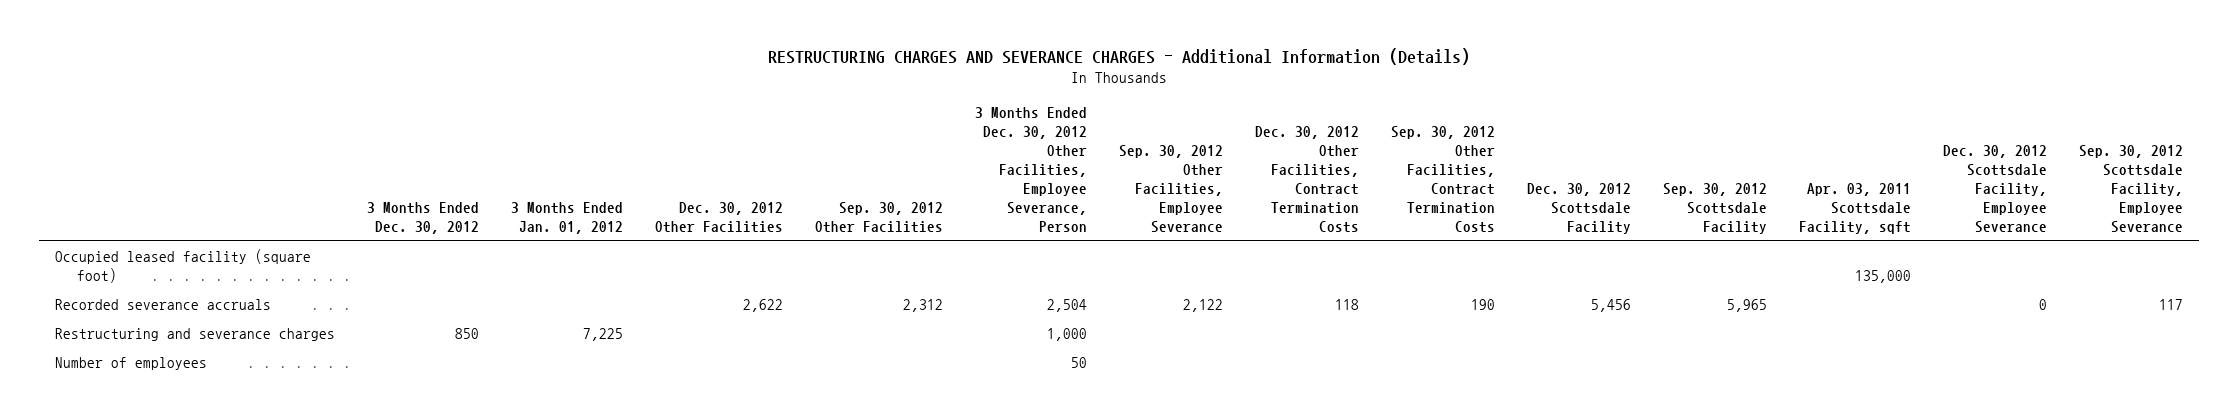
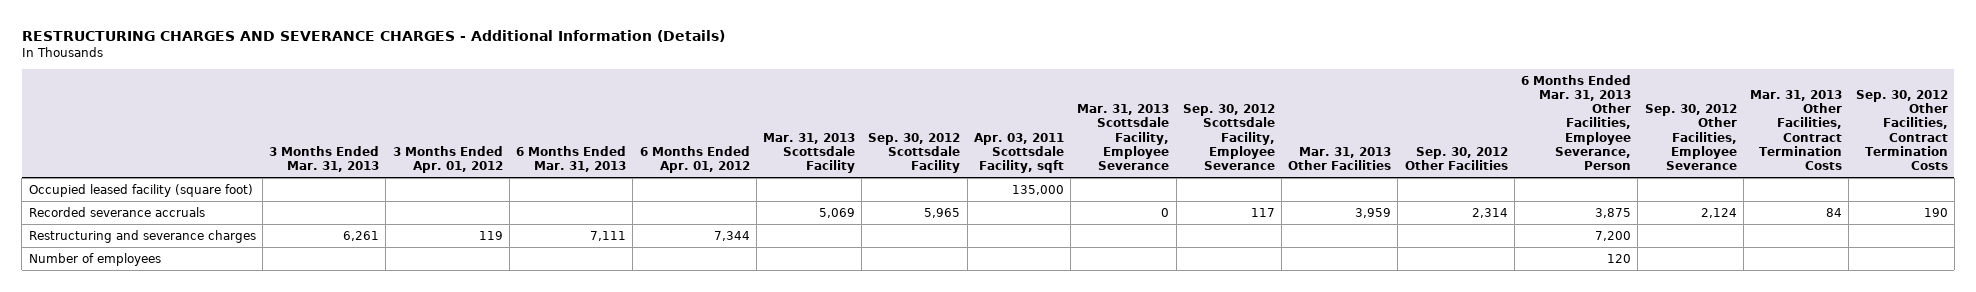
- | 3 Months Ended Dec. 30, 2012 | 3 Months Ended Jan. 01, 2012 | Dec. 30, 2012 Other Facilities | Sep. 30, 2012 Other Facilities | 3 Months Ended Dec. 30, 2012 Other Facilities, Employee Severance, Person | Sep. 30, 2012 Other Facilities, Employee Severance | Dec. 30, 2012 Other Facilities, Contract Termination Costs | Sep. 30, 2012 Other Facilities, Contract Termination Costs | Dec. 30, 2012 Scottsdale Facility | Sep. 30, 2012 Scottsdale Facility | Apr. 03, 2011 Scottsdale Facility, sqft | Dec. 30, 2012 Scottsdale Facility, Employee Severance | Sep. 30, 2012 Scottsdale Facility, Employee Severance
+ | 3 Months Ended Mar. 31, 2013 | 3 Months Ended Apr. 01, 2012 | 6 Months Ended Mar. 31, 2013 | 6 Months Ended Apr. 01, 2012 | Mar. 31, 2013 Scottsdale Facility | Sep. 30, 2012 Scottsdale Facility | Apr. 03, 2011 Scottsdale Facility, sqft | Mar. 31, 2013 Scottsdale Facility, Employee Severance | Sep. 30, 2012 Scottsdale Facility, Employee Severance | Mar. 31, 2013 Other Facilities | Sep. 30, 2012 Other Facilities | 6 Months Ended Mar. 31, 2013 Other Facilities, Employee Severance, Person | Sep. 30, 2012 Other Facilities, Employee Severance | Mar. 31, 2013 Other Facilities, Contract Termination Costs | Sep. 30, 2012 Other Facilities, Contract Termination Costs
- Recorded severance accruals | | | 2,622 | 2,312 | 2,504 | 2,122 | 118 | 190 | 5,456 | 5,965 | | 0 | 117
+ Recorded severance accruals | | | | | 5,069 | 5,965 | | 0 | 117 | 3,959 | 2,314 | 3,875 | 2,124 | 84 | 190

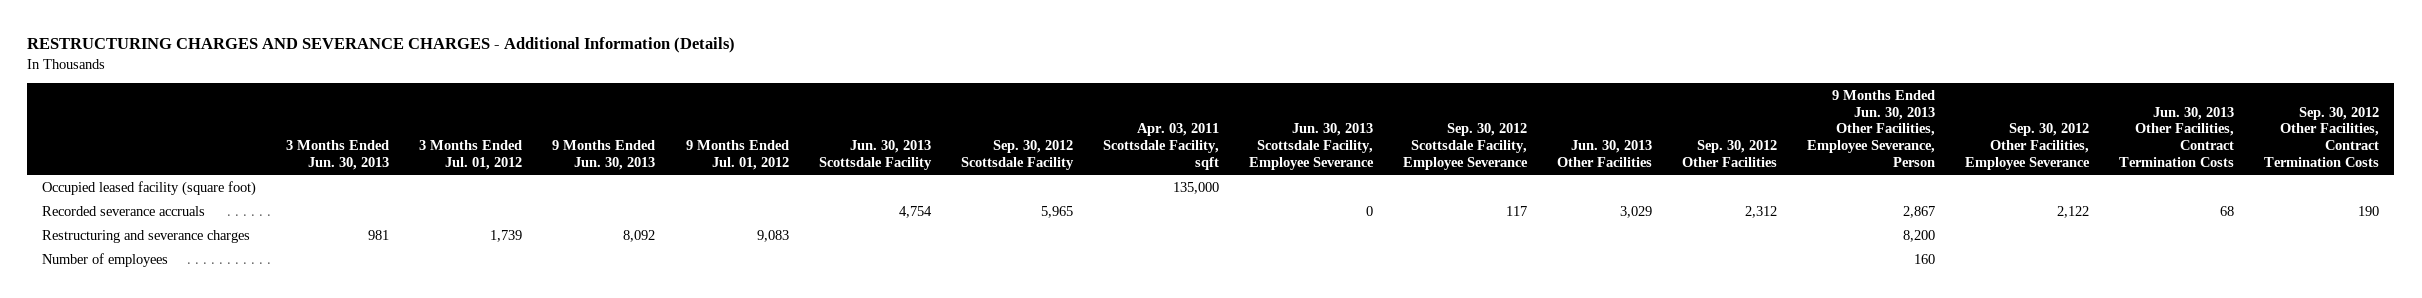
- | 3 Months Ended Mar. 31, 2013 | 3 Months Ended Apr. 01, 2012 | 6 Months Ended Mar. 31, 2013 | 6 Months Ended Apr. 01, 2012 | Mar. 31, 2013 Scottsdale Facility | Sep. 30, 2012 Scottsdale Facility | Apr. 03, 2011 Scottsdale Facility, sqft | Mar. 31, 2013 Scottsdale Facility, Employee Severance | Sep. 30, 2012 Scottsdale Facility, Employee Severance | Mar. 31, 2013 Other Facilities | Sep. 30, 2012 Other Facilities | 6 Months Ended Mar. 31, 2013 Other Facilities, Employee Severance, Person | Sep. 30, 2012 Other Facilities, Employee Severance | Mar. 31, 2013 Other Facilities, Contract Termination Costs | Sep. 30, 2012 Other Facilities, Contract Termination Costs
+ | 3 Months Ended Jun. 30, 2013 | 3 Months Ended Jul. 01, 2012 | 9 Months Ended Jun. 30, 2013 | 9 Months Ended Jul. 01, 2012 | Jun. 30, 2013 Scottsdale Facility | Sep. 30, 2012 Scottsdale Facility | Apr. 03, 2011 Scottsdale Facility, sqft | Jun. 30, 2013 Scottsdale Facility, Employee Severance | Sep. 30, 2012 Scottsdale Facility, Employee Severance | Jun. 30, 2013 Other Facilities | Sep. 30, 2012 Other Facilities | 9 Months Ended Jun. 30, 2013 Other Facilities, Employee Severance, Person | Sep. 30, 2012 Other Facilities, Employee Severance | Jun. 30, 2013 Other Facilities, Contract Termination Costs | Sep. 30, 2012 Other Facilities, Contract Termination Costs
- Recorded severance accruals | | | | | 5,069 | 5,965 | | 0 | 117 | 3,959 | 2,314 | 3,875 | 2,124 | 84 | 190
+ Recorded severance accruals | | | | | 4,754 | 5,965 | | 0 | 117 | 3,029 | 2,312 | 2,867 | 2,122 | 68 | 190

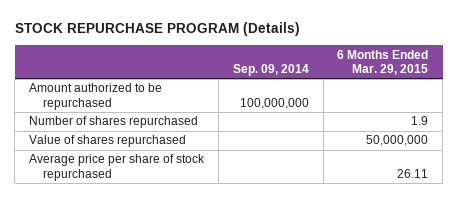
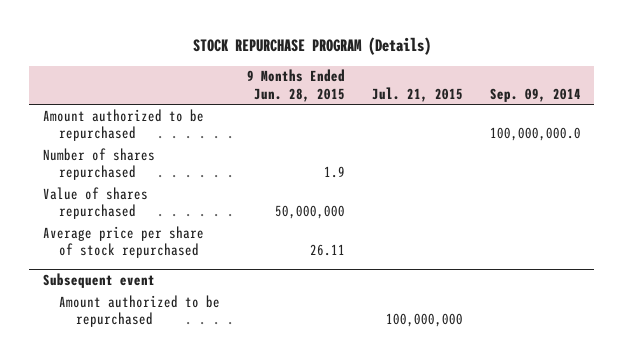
- | Sep. 09, 2014 | 6 Months Ended Mar. 29, 2015
+ | 9 Months Ended Jun. 28, 2015 | Jul. 21, 2015 | Sep. 09, 2014
- Amount authorized to be repurchased | 100,000,000 |
+ Amount authorized to be repurchased | | | 100,000,000.0
+ Subsequent event
+ Amount authorized to be repurchased | | 100,000,000 |

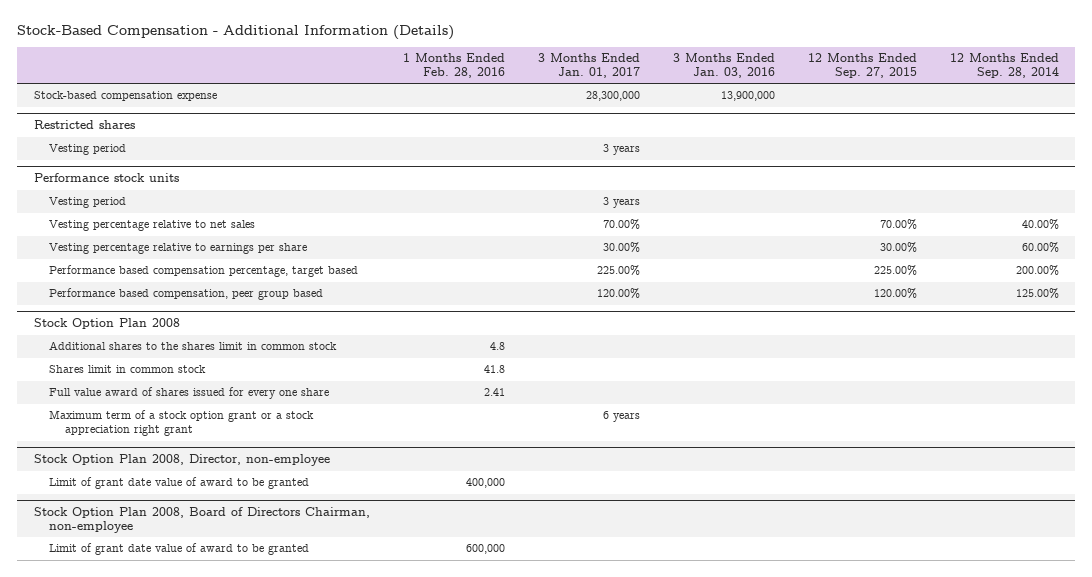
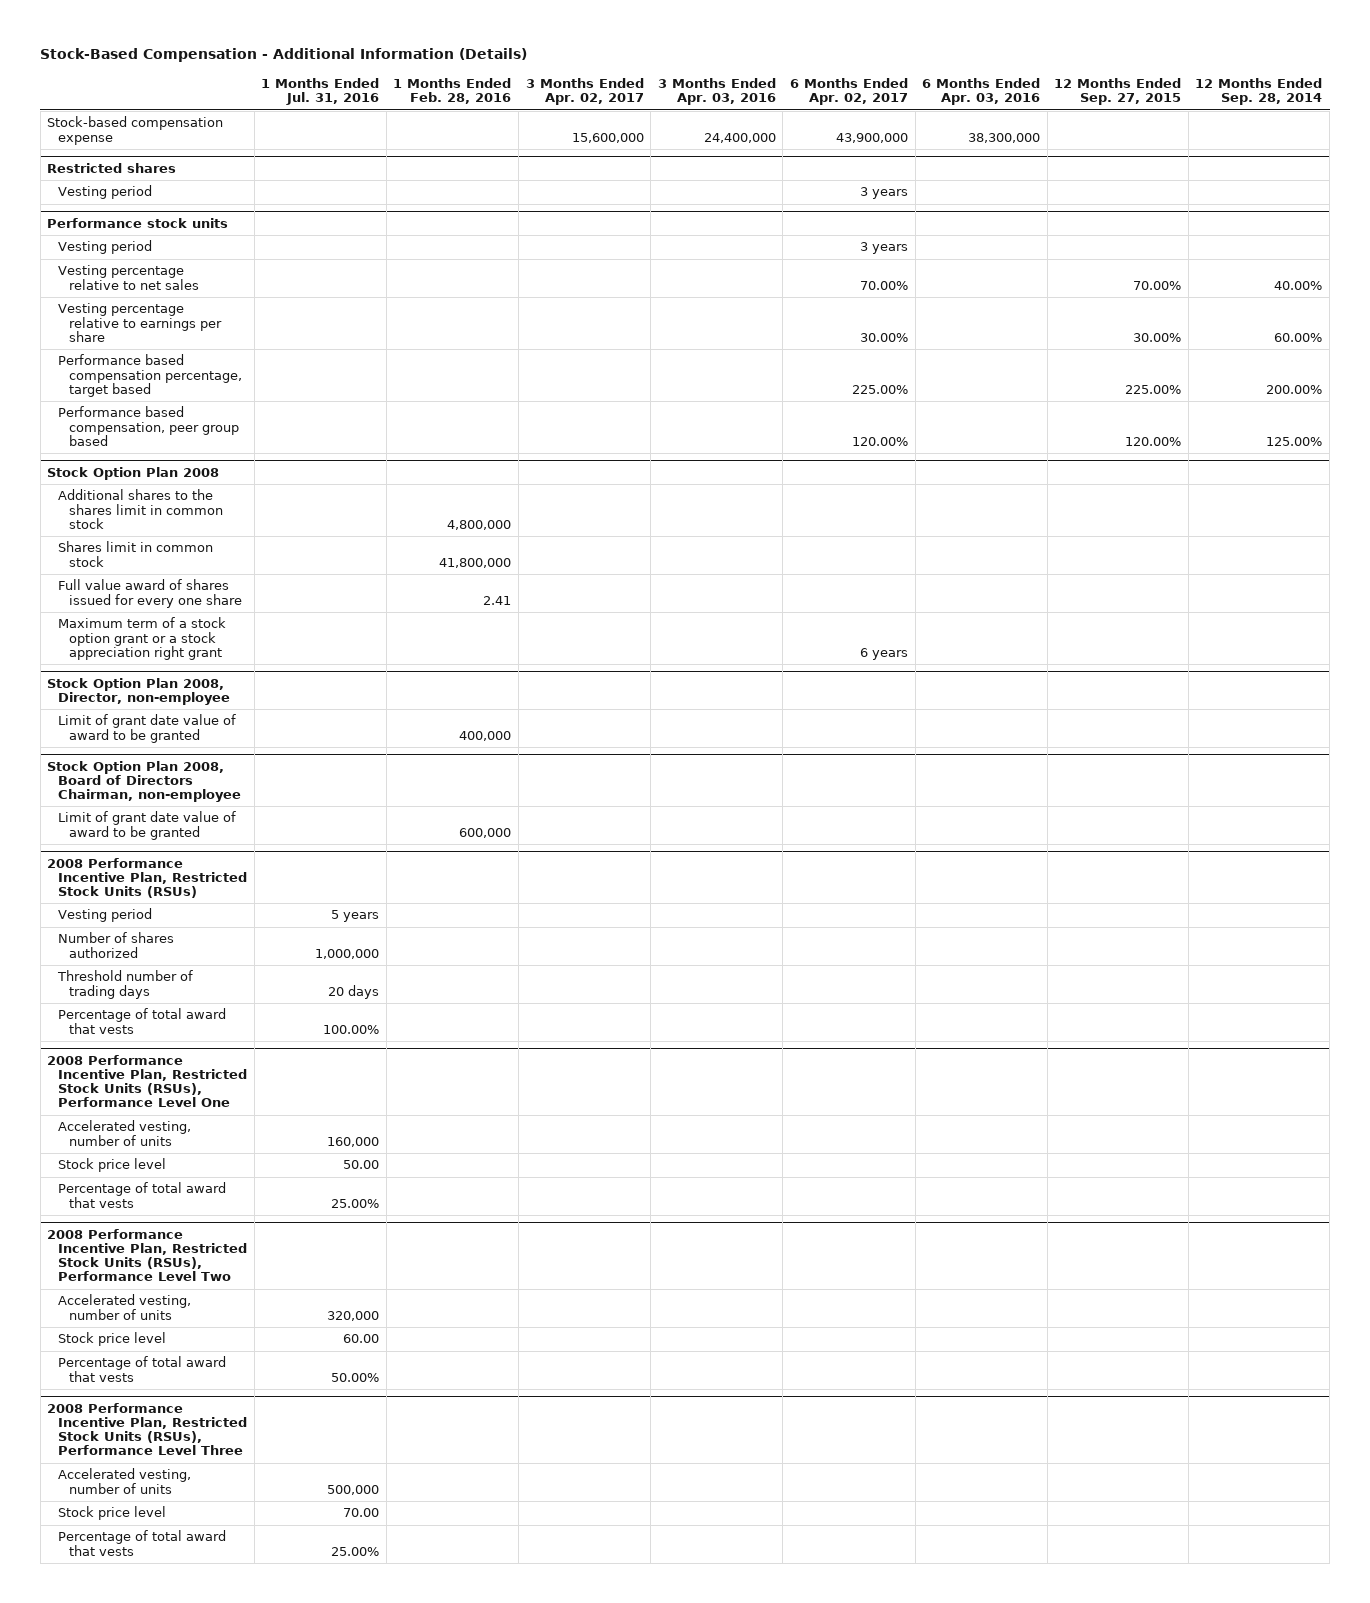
- | 1 Months Ended Feb. 28, 2016 | 3 Months Ended Jan. 01, 2017 | 3 Months Ended Jan. 03, 2016 | 12 Months Ended Sep. 27, 2015 | 12 Months Ended Sep. 28, 2014
+ | 1 Months Ended Jul. 31, 2016 | 1 Months Ended Feb. 28, 2016 | 3 Months Ended Apr. 02, 2017 | 3 Months Ended Apr. 03, 2016 | 6 Months Ended Apr. 02, 2017 | 6 Months Ended Apr. 03, 2016 | 12 Months Ended Sep. 27, 2015 | 12 Months Ended Sep. 28, 2014
@ Stock Option Plan 2008
- Additional shares to the shares limit in common stock | 4.8 | | | |
- Shares limit in common stock | 41.8 | | | |
+ Additional shares to the shares limit in common stock | | 4,800,000 | | | | | |
+ Shares limit in common stock | | 41,800,000 | | | | | |
+ 2008 Performance Incentive Plan, Restricted Stock Units (RSUs)
+ Vesting period | 5 years | | | | | | |
+ Number of shares authorized | 1,000,000 | | | | | | |
+ Threshold number of trading days | 20 days | | | | | | |
+ Percentage of total award that vests | 100.00% | | | | | | |
+ 2008 Performance Incentive Plan, Restricted Stock Units (RSUs), Performance Level One
+ Accelerated vesting, number of units | 160,000 | | | | | | |
+ Stock price level | 50.00 | | | | | | |
+ Percentage of total award that vests | 25.00% | | | | | | |
+ 2008 Performance Incentive Plan, Restricted Stock Units (RSUs), Performance Level Two
+ Accelerated vesting, number of units | 320,000 | | | | | | |
+ Stock price level | 60.00 | | | | | | |
+ Percentage of total award that vests | 50.00% | | | | | | |
+ 2008 Performance Incentive Plan, Restricted Stock Units (RSUs), Performance Level Three
+ Accelerated vesting, number of units | 500,000 | | | | | | |
+ Stock price level | 70.00 | | | | | | |
+ Percentage of total award that vests | 25.00% | | | | | | |

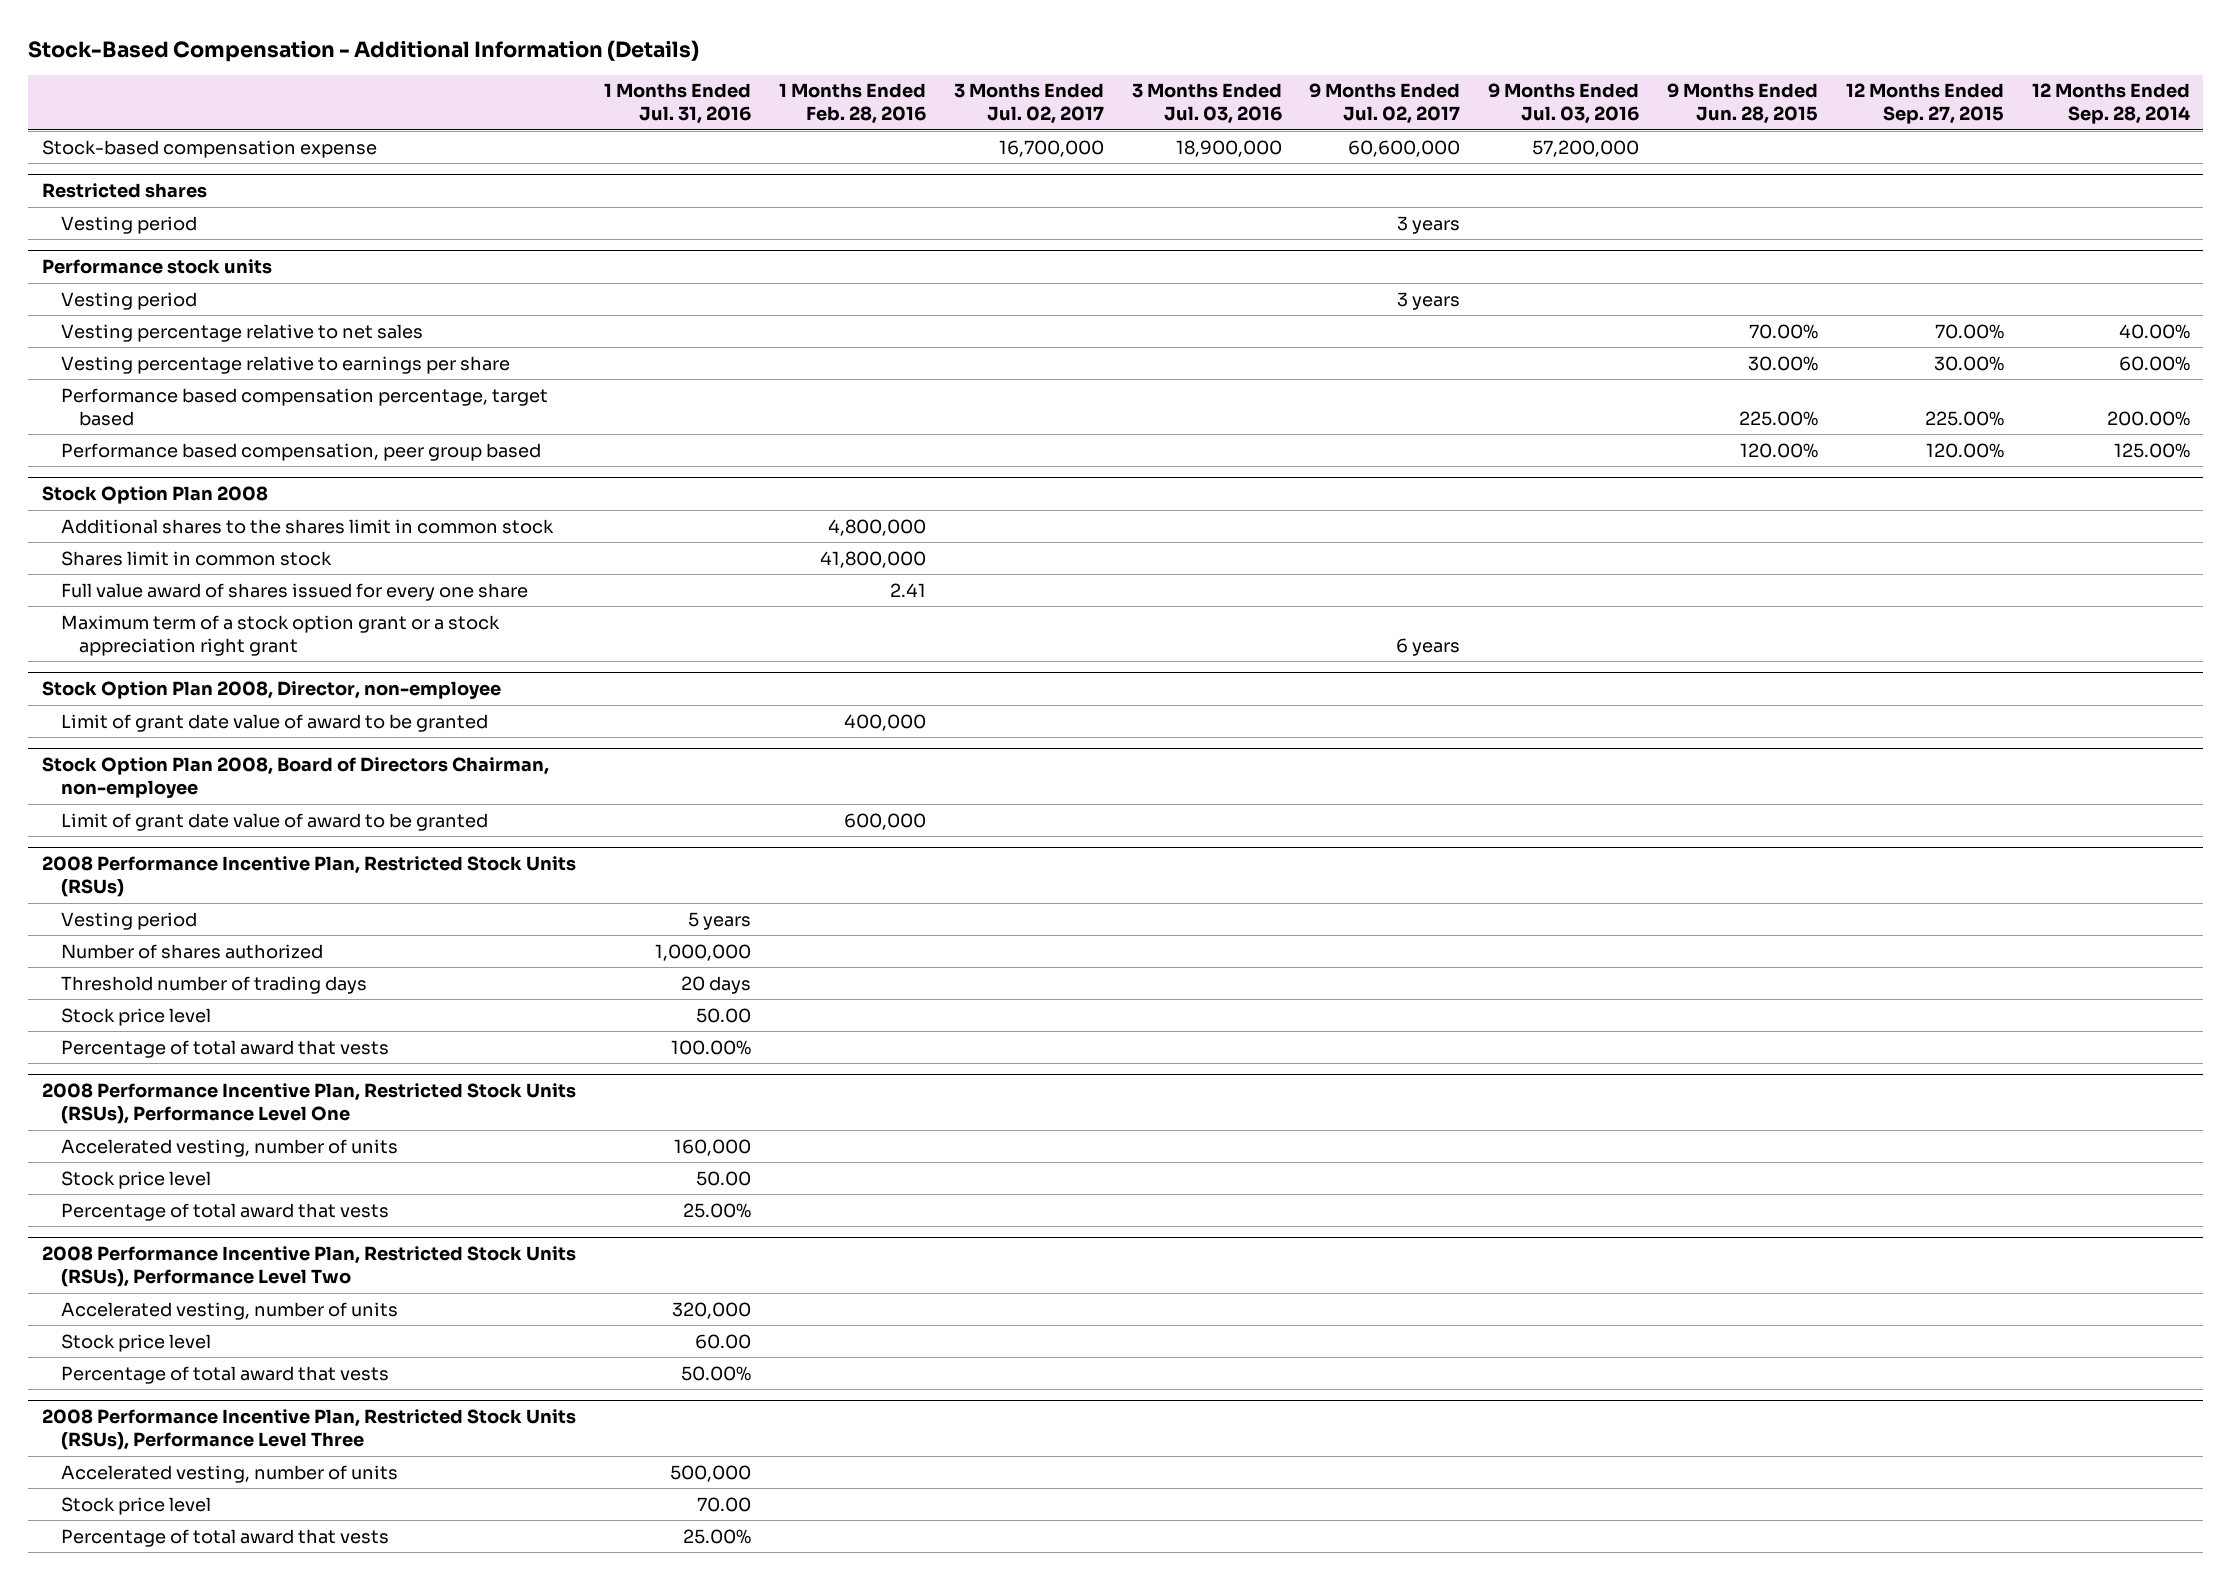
- | 1 Months Ended Jul. 31, 2016 | 1 Months Ended Feb. 28, 2016 | 3 Months Ended Apr. 02, 2017 | 3 Months Ended Apr. 03, 2016 | 6 Months Ended Apr. 02, 2017 | 6 Months Ended Apr. 03, 2016 | 12 Months Ended Sep. 27, 2015 | 12 Months Ended Sep. 28, 2014
+ | 1 Months Ended Jul. 31, 2016 | 1 Months Ended Feb. 28, 2016 | 3 Months Ended Jul. 02, 2017 | 3 Months Ended Jul. 03, 2016 | 9 Months Ended Jul. 02, 2017 | 9 Months Ended Jul. 03, 2016 | 9 Months Ended Jun. 28, 2015 | 12 Months Ended Sep. 27, 2015 | 12 Months Ended Sep. 28, 2014
@ 2008 Performance Incentive Plan, Restricted Stock Units (RSUs)
+ Stock price level | 50.00 | | | | | | | |

